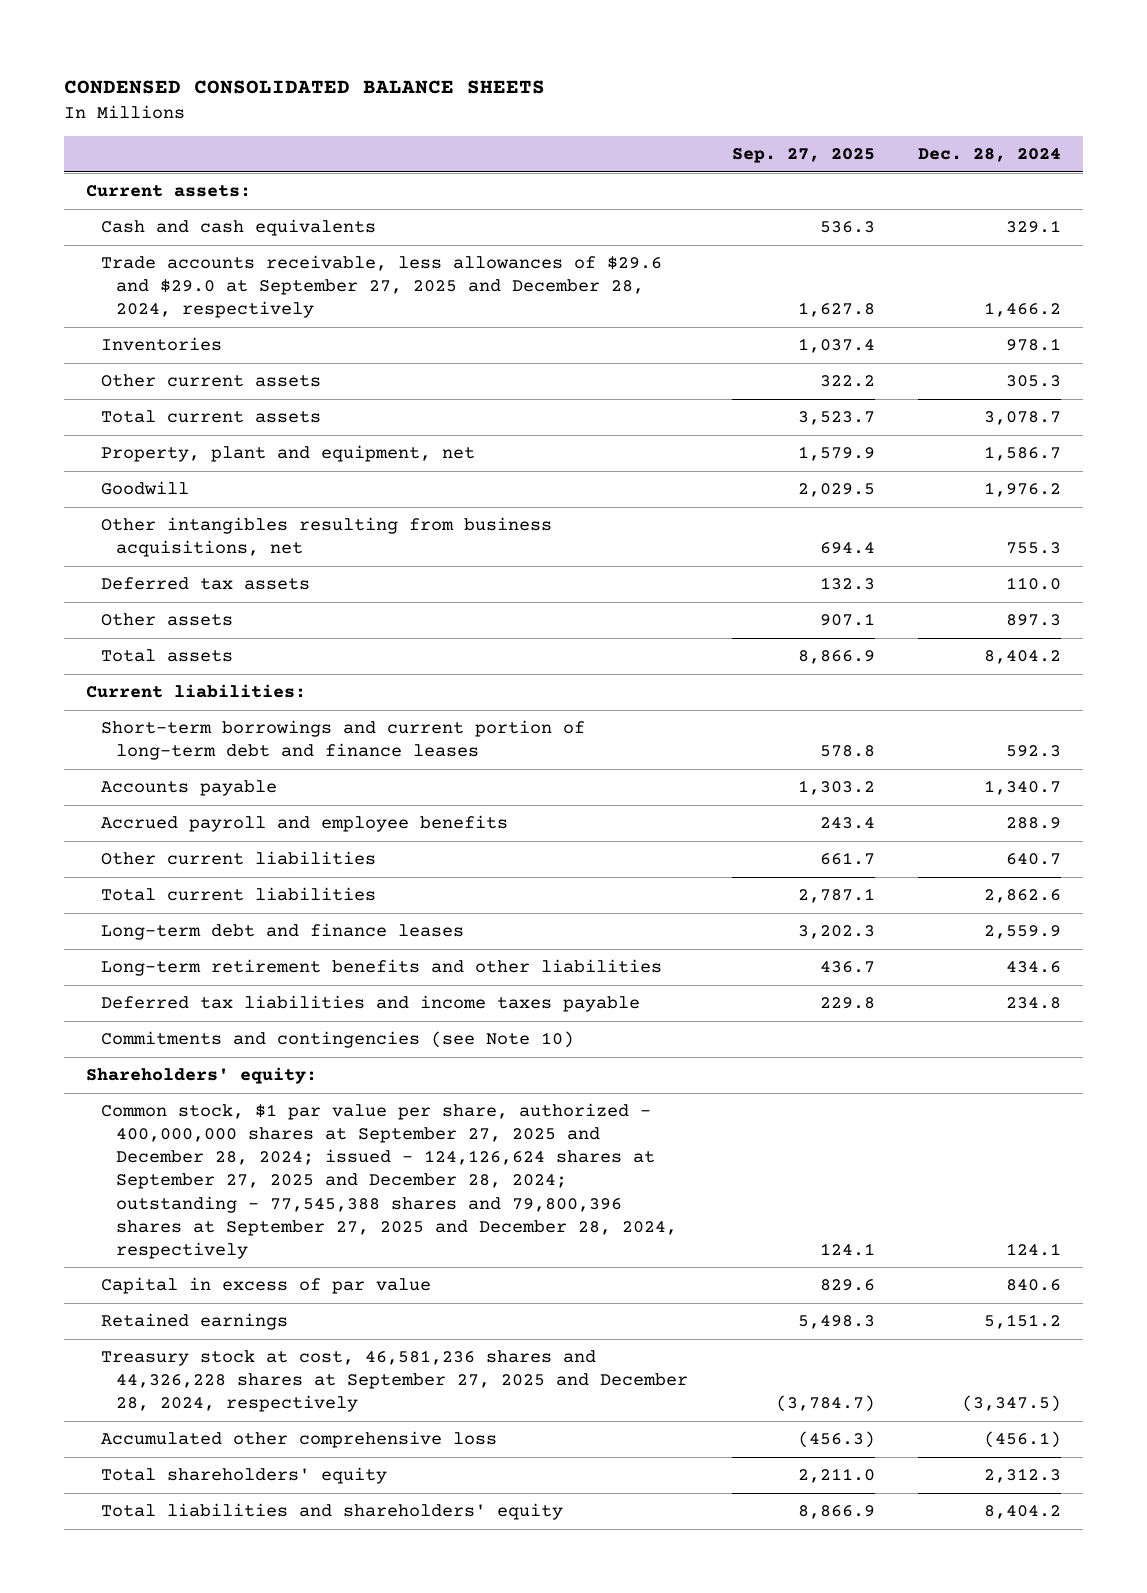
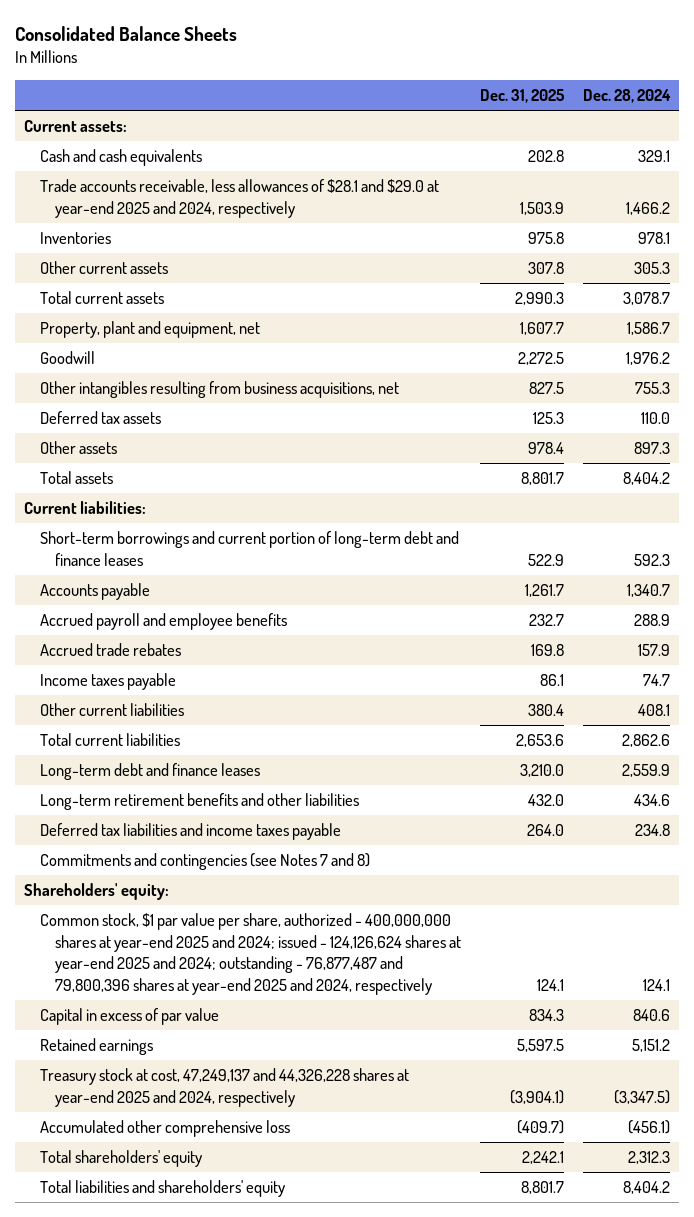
- CONDENSED CONSOLIDATED BALANCE SHEETS
+ Consolidated Balance Sheets
- | Sep. 27, 2025 | Dec. 28, 2024
+ | Dec. 31, 2025 | Dec. 28, 2024
- Trade accounts receivable, less allowances of $29.6 and $29.0 at September 27, 2025 and December 28, 2024, respectively | 1,627.8 | 1,466.2
+ Trade accounts receivable, less allowances of $28.1 and $29.0 at year-end 2025 and 2024, respectively | 1,503.9 | 1,466.2
- Other current liabilities | 661.7 | 640.7
+ Accrued trade rebates | 169.8 | 157.9
+ Income taxes payable | 86.1 | 74.7
+ Other current liabilities | 380.4 | 408.1
- Commitments and contingencies (see Note 10)
+ Commitments and contingencies (see Notes 7 and 8)
- Common stock, $1 par value per share, authorized - 400,000,000 shares at September 27, 2025 and December 28, 2024; issued - 124,126,624 shares at September 27, 2025 and December 28, 2024; outstanding - 77,545,388 shares and 79,800,396 shares at September 27, 2025 and December 28, 2024, respectively | 124.1 | 124.1
+ Common stock, $1 par value per share, authorized - 400,000,000 shares at year-end 2025 and 2024; issued - 124,126,624 shares at year-end 2025 and 2024; outstanding - 76,877,487 and 79,800,396 shares at year-end 2025 and 2024, respectively | 124.1 | 124.1
- Treasury stock at cost, 46,581,236 shares and 44,326,228 shares at September 27, 2025 and December 28, 2024, respectively | (3,784.7) | (3,347.5)
+ Treasury stock at cost, 47,249,137 and 44,326,228 shares at year-end 2025 and 2024, respectively | (3,904.1) | (3,347.5)

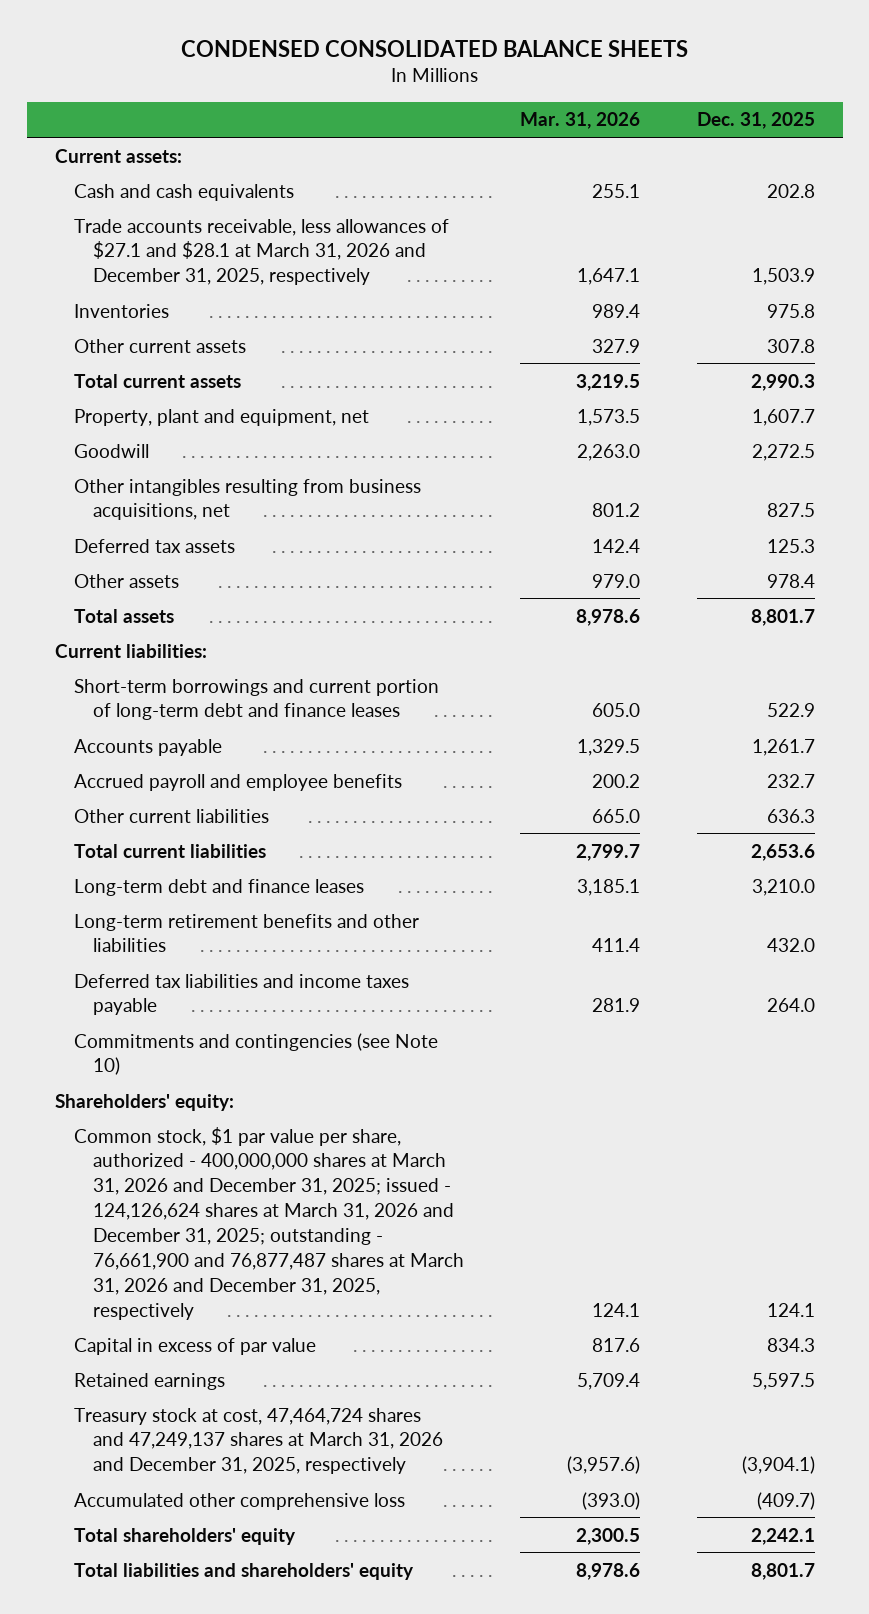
- Consolidated Balance Sheets
+ CONDENSED CONSOLIDATED BALANCE SHEETS
- | Dec. 31, 2025 | Dec. 28, 2024
+ | Mar. 31, 2026 | Dec. 31, 2025
- Trade accounts receivable, less allowances of $28.1 and $29.0 at year-end 2025 and 2024, respectively | 1,503.9 | 1,466.2
+ Trade accounts receivable, less allowances of $27.1 and $28.1 at March 31, 2026 and December 31, 2025, respectively | 1,647.1 | 1,503.9
- Accrued trade rebates | 169.8 | 157.9
- Income taxes payable | 86.1 | 74.7
- Other current liabilities | 380.4 | 408.1
+ Other current liabilities | 665.0 | 636.3
- Commitments and contingencies (see Notes 7 and 8)
+ Commitments and contingencies (see Note 10)
- Common stock, $1 par value per share, authorized - 400,000,000 shares at year-end 2025 and 2024; issued - 124,126,624 shares at year-end 2025 and 2024; outstanding - 76,877,487 and 79,800,396 shares at year-end 2025 and 2024, respectively | 124.1 | 124.1
+ Common stock, $1 par value per share, authorized - 400,000,000 shares at March 31, 2026 and December 31, 2025; issued - 124,126,624 shares at March 31, 2026 and December 31, 2025; outstanding - 76,661,900 and 76,877,487 shares at March 31, 2026 and December 31, 2025, respectively | 124.1 | 124.1
- Treasury stock at cost, 47,249,137 and 44,326,228 shares at year-end 2025 and 2024, respectively | (3,904.1) | (3,347.5)
+ Treasury stock at cost, 47,464,724 shares and 47,249,137 shares at March 31, 2026 and December 31, 2025, respectively | (3,957.6) | (3,904.1)

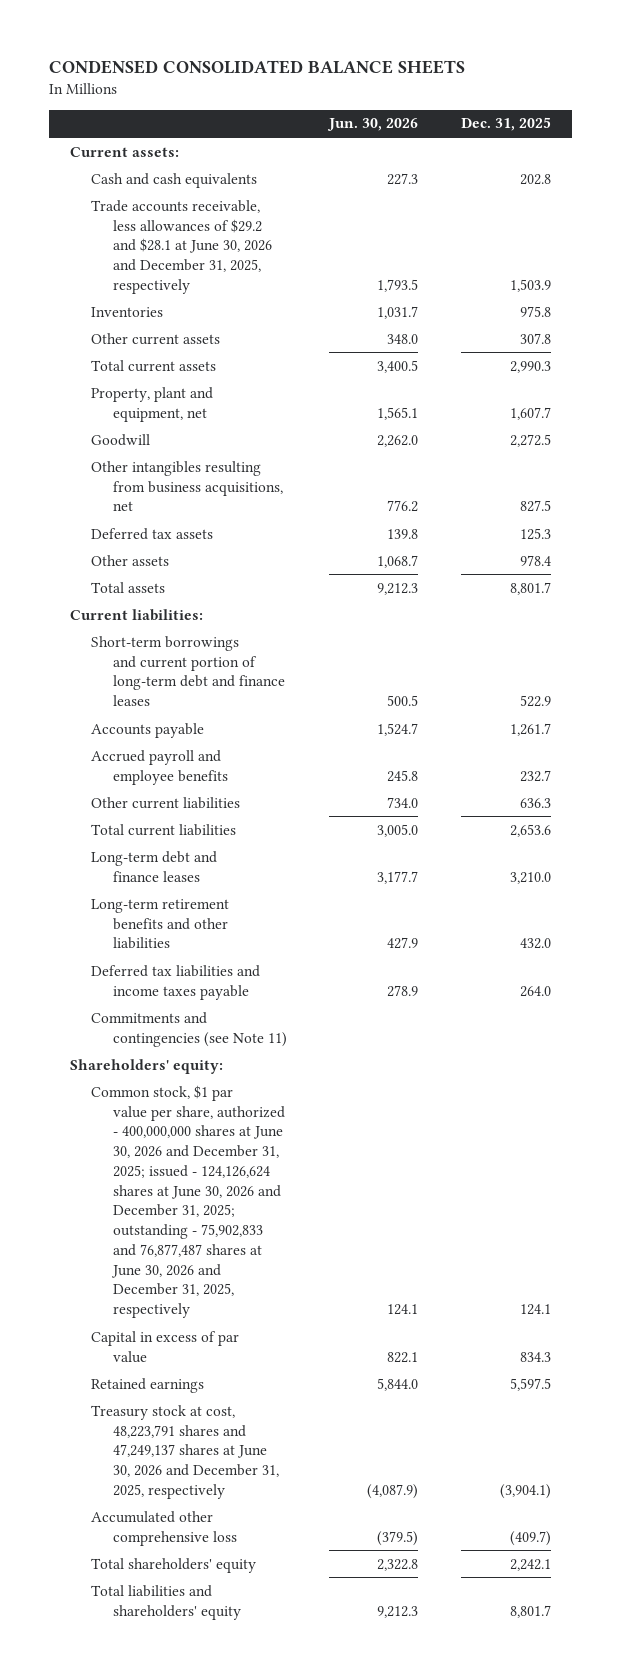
- | Mar. 31, 2026 | Dec. 31, 2025
+ | Jun. 30, 2026 | Dec. 31, 2025
- Trade accounts receivable, less allowances of $27.1 and $28.1 at March 31, 2026 and December 31, 2025, respectively | 1,647.1 | 1,503.9
+ Trade accounts receivable, less allowances of $29.2 and $28.1 at June 30, 2026 and December 31, 2025, respectively | 1,793.5 | 1,503.9
- Commitments and contingencies (see Note 10)
+ Commitments and contingencies (see Note 11)
- Common stock, $1 par value per share, authorized - 400,000,000 shares at March 31, 2026 and December 31, 2025; issued - 124,126,624 shares at March 31, 2026 and December 31, 2025; outstanding - 76,661,900 and 76,877,487 shares at March 31, 2026 and December 31, 2025, respectively | 124.1 | 124.1
+ Common stock, $1 par value per share, authorized - 400,000,000 shares at June 30, 2026 and December 31, 2025; issued - 124,126,624 shares at June 30, 2026 and December 31, 2025; outstanding - 75,902,833 and 76,877,487 shares at June 30, 2026 and December 31, 2025, respectively | 124.1 | 124.1
- Treasury stock at cost, 47,464,724 shares and 47,249,137 shares at March 31, 2026 and December 31, 2025, respectively | (3,957.6) | (3,904.1)
+ Treasury stock at cost, 48,223,791 shares and 47,249,137 shares at June 30, 2026 and December 31, 2025, respectively | (4,087.9) | (3,904.1)

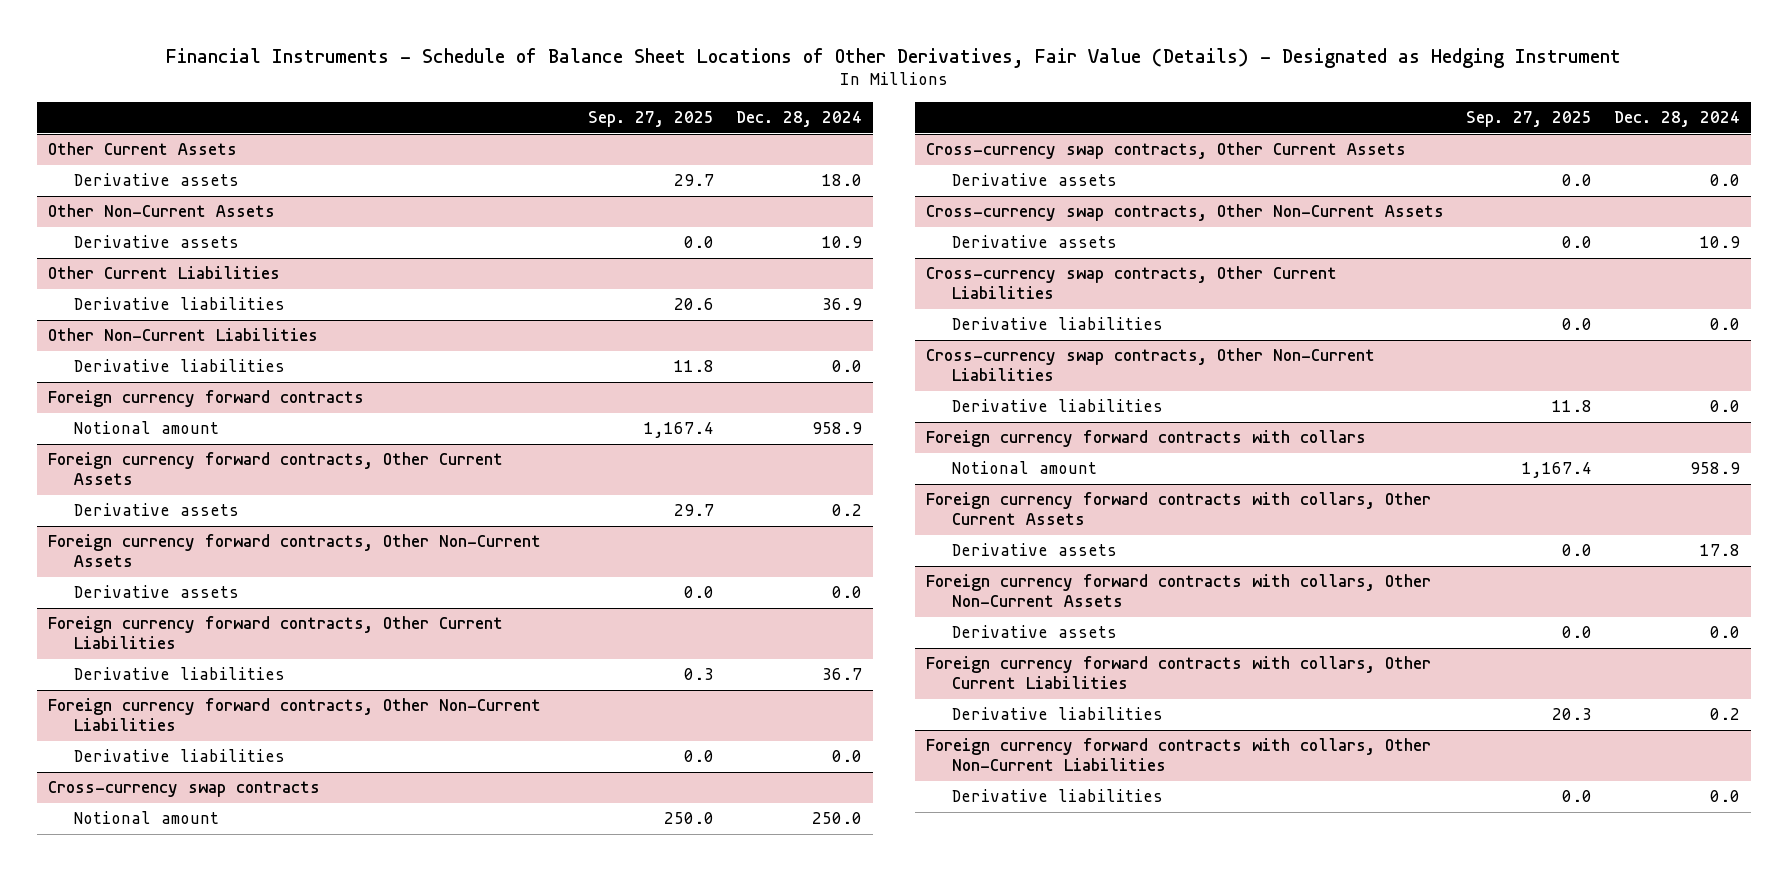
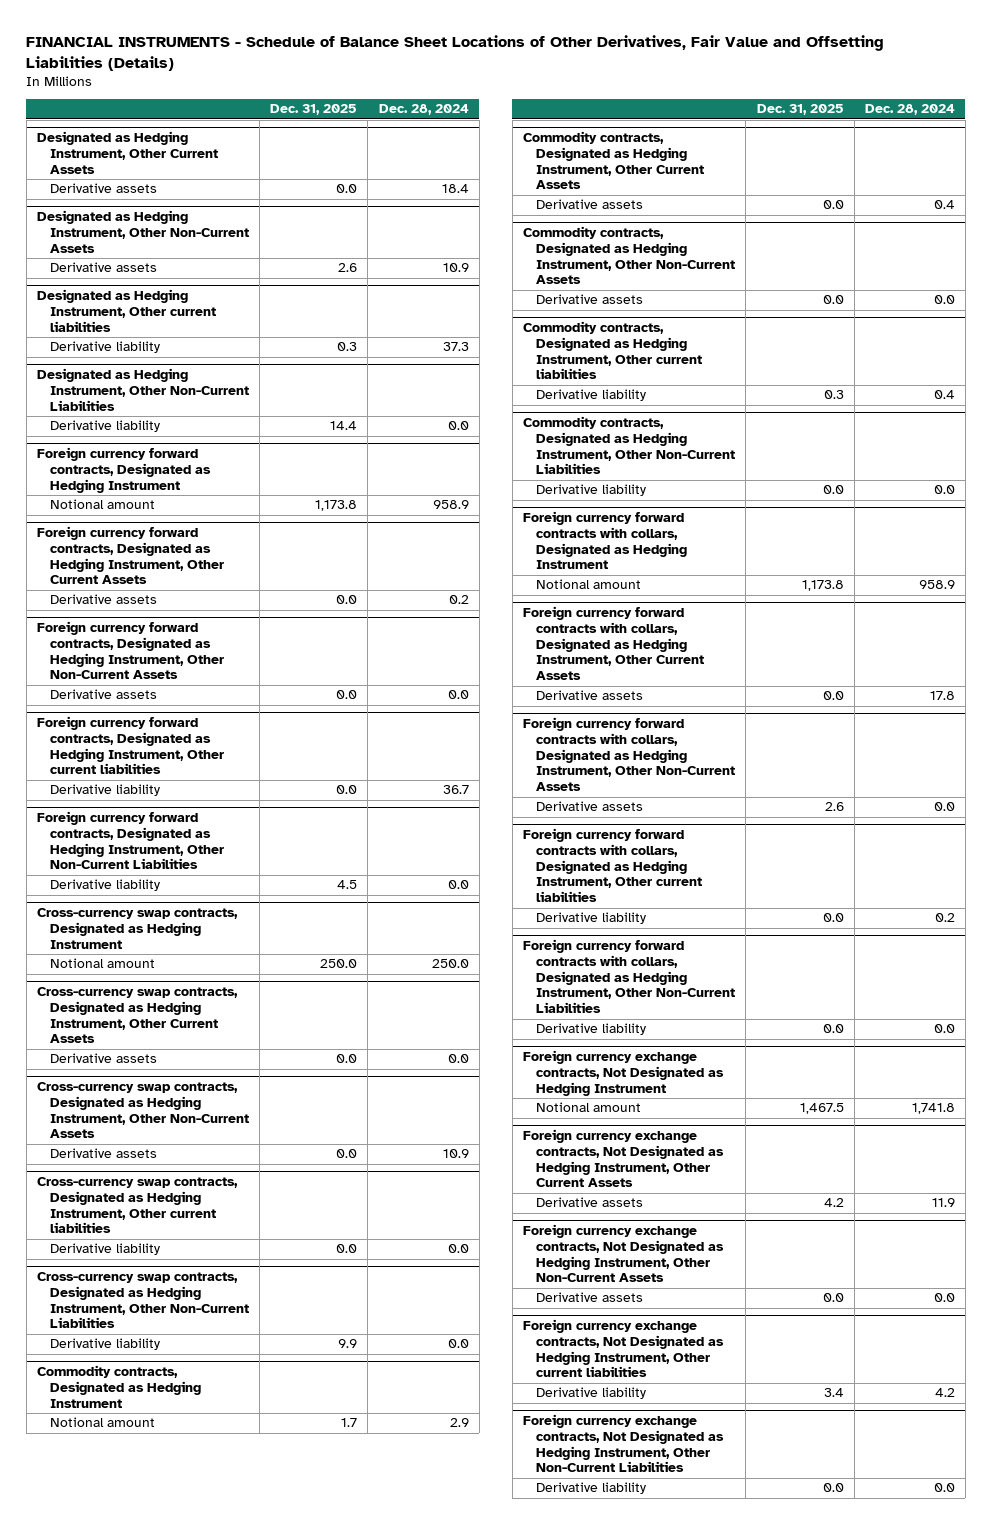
- Financial Instruments - Schedule of Balance Sheet Locations of Other Derivatives, Fair Value (Details) - Designated as Hedging Instrument
+ FINANCIAL INSTRUMENTS - Schedule of Balance Sheet Locations of Other Derivatives, Fair Value and Offsetting Liabilities (Details)
- | Sep. 27, 2025 | Dec. 28, 2024
+ | Dec. 31, 2025 | Dec. 28, 2024
- Other Current Assets
- Derivative assets | 29.7 | 18.0
- Other Non-Current Assets
+ Designated as Hedging Instrument, Other Current Assets
+ Derivative assets | 0.0 | 18.4
+ Designated as Hedging Instrument, Other Non-Current Assets
- Other Current Liabilities
- Derivative liabilities | 20.6 | 36.9
- Other Non-Current Liabilities
- Derivative liabilities | 11.8 | 0.0
- Foreign currency forward contracts
+ Designated as Hedging Instrument, Other current liabilities
+ Derivative liability | 0.3 | 37.3
+ Designated as Hedging Instrument, Other Non-Current Liabilities
+ Derivative liability | 14.4 | 0.0
+ Foreign currency forward contracts, Designated as Hedging Instrument
- Foreign currency forward contracts, Other Current Assets
+ Foreign currency forward contracts, Designated as Hedging Instrument, Other Current Assets
- Foreign currency forward contracts, Other Non-Current Assets
+ Foreign currency forward contracts, Designated as Hedging Instrument, Other Non-Current Assets
- Foreign currency forward contracts, Other Current Liabilities
- Derivative liabilities | 0.3 | 36.7
- Foreign currency forward contracts, Other Non-Current Liabilities
- Derivative liabilities | 0.0 | 0.0
- Cross-currency swap contracts
+ Foreign currency forward contracts, Designated as Hedging Instrument, Other current liabilities
+ Derivative liability | 0.0 | 36.7
+ Foreign currency forward contracts, Designated as Hedging Instrument, Other Non-Current Liabilities
+ Derivative liability | 4.5 | 0.0
+ Cross-currency swap contracts, Designated as Hedging Instrument
- Cross-currency swap contracts, Other Current Assets
+ Cross-currency swap contracts, Designated as Hedging Instrument, Other Current Assets
- Cross-currency swap contracts, Other Non-Current Assets
+ Cross-currency swap contracts, Designated as Hedging Instrument, Other Non-Current Assets
- Cross-currency swap contracts, Other Current Liabilities
- Derivative liabilities | 0.0 | 0.0
- Cross-currency swap contracts, Other Non-Current Liabilities
- Derivative liabilities | 11.8 | 0.0
- Foreign currency forward contracts with collars
+ Cross-currency swap contracts, Designated as Hedging Instrument, Other current liabilities
+ Derivative liability | 0.0 | 0.0
+ Cross-currency swap contracts, Designated as Hedging Instrument, Other Non-Current Liabilities
+ Derivative liability | 9.9 | 0.0
+ Commodity contracts, Designated as Hedging Instrument
+ Notional amount | 1.7 | 2.9
+ Commodity contracts, Designated as Hedging Instrument, Other Current Assets
+ Derivative assets | 0.0 | 0.4
+ Commodity contracts, Designated as Hedging Instrument, Other Non-Current Assets
+ Derivative assets | 0.0 | 0.0
+ Commodity contracts, Designated as Hedging Instrument, Other current liabilities
+ Derivative liability | 0.3 | 0.4
+ Commodity contracts, Designated as Hedging Instrument, Other Non-Current Liabilities
+ Derivative liability | 0.0 | 0.0
+ Foreign currency forward contracts with collars, Designated as Hedging Instrument
- Foreign currency forward contracts with collars, Other Current Assets
+ Foreign currency forward contracts with collars, Designated as Hedging Instrument, Other Current Assets
- Foreign currency forward contracts with collars, Other Non-Current Assets
+ Foreign currency forward contracts with collars, Designated as Hedging Instrument, Other Non-Current Assets
- Foreign currency forward contracts with collars, Other Current Liabilities
- Derivative liabilities | 20.3 | 0.2
- Foreign currency forward contracts with collars, Other Non-Current Liabilities
- Derivative liabilities | 0.0 | 0.0
+ Foreign currency forward contracts with collars, Designated as Hedging Instrument, Other current liabilities
+ Derivative liability | 0.0 | 0.2
+ Foreign currency forward contracts with collars, Designated as Hedging Instrument, Other Non-Current Liabilities
+ Derivative liability | 0.0 | 0.0
+ Foreign currency exchange contracts, Not Designated as Hedging Instrument
+ Notional amount | 1,467.5 | 1,741.8
+ Foreign currency exchange contracts, Not Designated as Hedging Instrument, Other Current Assets
+ Derivative assets | 4.2 | 11.9
+ Foreign currency exchange contracts, Not Designated as Hedging Instrument, Other Non-Current Assets
+ Derivative assets | 0.0 | 0.0
+ Foreign currency exchange contracts, Not Designated as Hedging Instrument, Other current liabilities
+ Derivative liability | 3.4 | 4.2
+ Foreign currency exchange contracts, Not Designated as Hedging Instrument, Other Non-Current Liabilities
+ Derivative liability | 0.0 | 0.0

